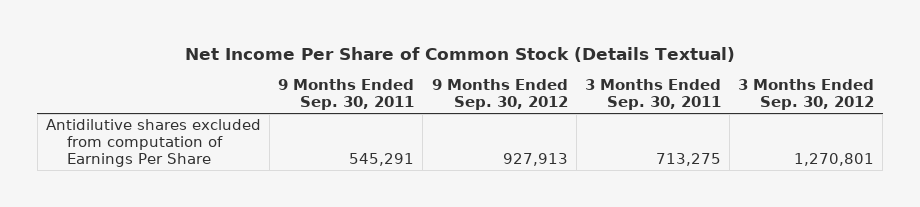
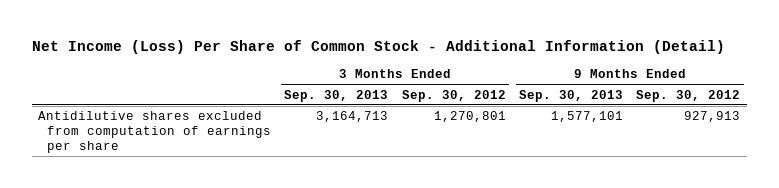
- Net Income Per Share of Common Stock (Details Textual)
+ Net Income (Loss) Per Share of Common Stock - Additional Information (Detail)
- | 9 Months Ended Sep. 30, 2011 | 9 Months Ended Sep. 30, 2012 | 3 Months Ended Sep. 30, 2011 | 3 Months Ended Sep. 30, 2012
+ | 3 Months Ended Sep. 30, 2013 | 3 Months Ended Sep. 30, 2012 | 9 Months Ended Sep. 30, 2013 | 9 Months Ended Sep. 30, 2012
- Antidilutive shares excluded from computation of Earnings Per Share | 545,291 | 927,913 | 713,275 | 1,270,801
+ Antidilutive shares excluded from computation of earnings per share | 3,164,713 | 1,270,801 | 1,577,101 | 927,913

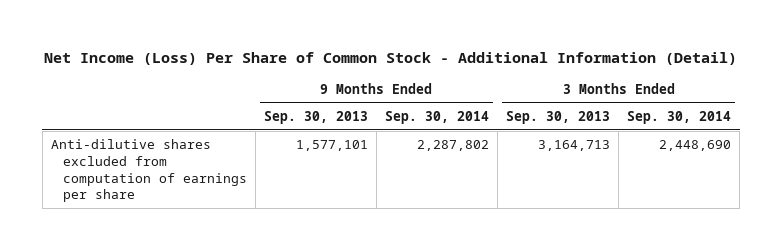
- | 3 Months Ended Sep. 30, 2013 | 3 Months Ended Sep. 30, 2012 | 9 Months Ended Sep. 30, 2013 | 9 Months Ended Sep. 30, 2012
+ | 9 Months Ended Sep. 30, 2013 | 9 Months Ended Sep. 30, 2014 | 3 Months Ended Sep. 30, 2013 | 3 Months Ended Sep. 30, 2014
- Antidilutive shares excluded from computation of earnings per share | 3,164,713 | 1,270,801 | 1,577,101 | 927,913
+ Anti-dilutive shares excluded from computation of earnings per share | 1,577,101 | 2,287,802 | 3,164,713 | 2,448,690

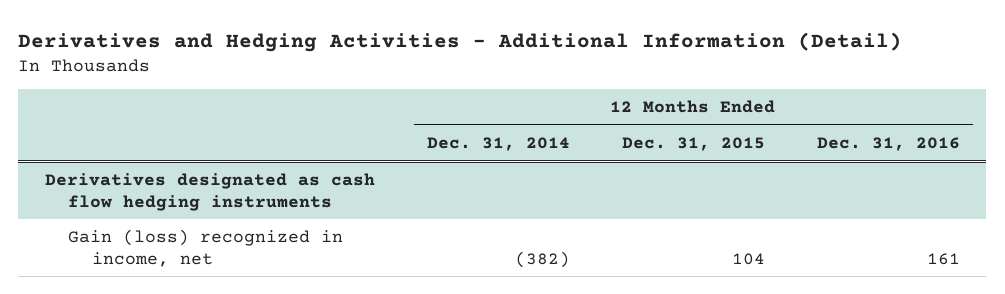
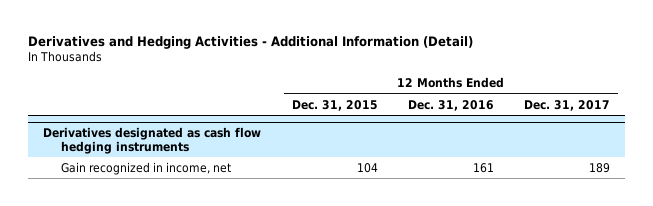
- | 12 Months Ended Dec. 31, 2014 | 12 Months Ended Dec. 31, 2015 | 12 Months Ended Dec. 31, 2016
+ | 12 Months Ended Dec. 31, 2015 | 12 Months Ended Dec. 31, 2016 | 12 Months Ended Dec. 31, 2017
@ Derivatives designated as cash flow hedging instruments
- Gain (loss) recognized in income, net | (382) | 104 | 161
+ Gain recognized in income, net | 104 | 161 | 189

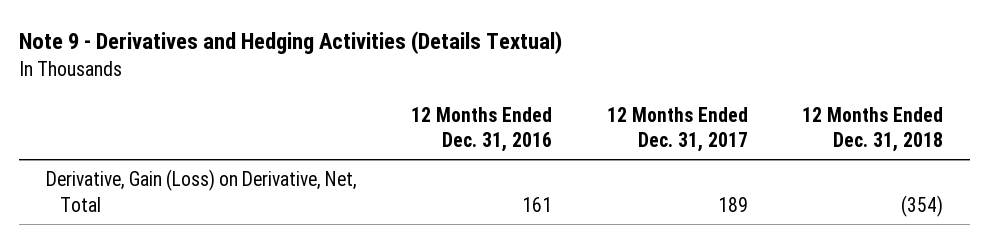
- Derivatives and Hedging Activities - Additional Information (Detail)
+ Note 9 - Derivatives and Hedging Activities (Details Textual)
- | 12 Months Ended Dec. 31, 2015 | 12 Months Ended Dec. 31, 2016 | 12 Months Ended Dec. 31, 2017
+ | 12 Months Ended Dec. 31, 2016 | 12 Months Ended Dec. 31, 2017 | 12 Months Ended Dec. 31, 2018
- Derivatives designated as cash flow hedging instruments
- Gain recognized in income, net | 104 | 161 | 189
+ Derivative, Gain (Loss) on Derivative, Net, Total | 161 | 189 | (354)

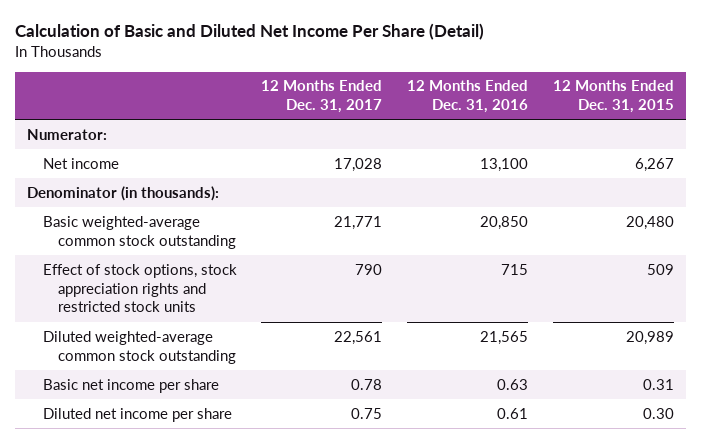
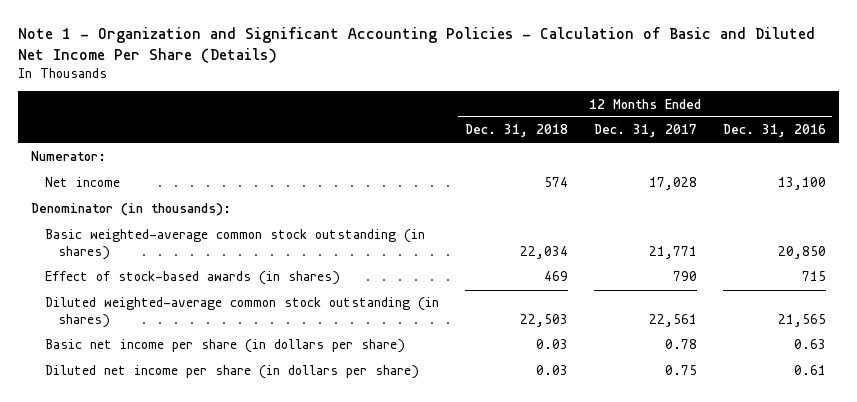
- Calculation of Basic and Diluted Net Income Per Share (Detail)
+ Note 1 - Organization and Significant Accounting Policies - Calculation of Basic and Diluted Net Income Per Share (Details)
- | 12 Months Ended Dec. 31, 2017 | 12 Months Ended Dec. 31, 2016 | 12 Months Ended Dec. 31, 2015
+ | 12 Months Ended Dec. 31, 2018 | 12 Months Ended Dec. 31, 2017 | 12 Months Ended Dec. 31, 2016
- Basic weighted-average common stock outstanding | 21,771 | 20,850 | 20,480
- Effect of stock options, stock appreciation rights and restricted stock units | 790 | 715 | 509
- Diluted weighted-average common stock outstanding | 22,561 | 21,565 | 20,989
- Basic net income per share | 0.78 | 0.63 | 0.31
- Diluted net income per share | 0.75 | 0.61 | 0.30
+ Basic weighted-average common stock outstanding (in shares) | 22,034 | 21,771 | 20,850
+ Effect of stock-based awards (in shares) | 469 | 790 | 715
+ Diluted weighted-average common stock outstanding (in shares) | 22,503 | 22,561 | 21,565
+ Basic net income per share (in dollars per share) | 0.03 | 0.78 | 0.63
+ Diluted net income per share (in dollars per share) | 0.03 | 0.75 | 0.61

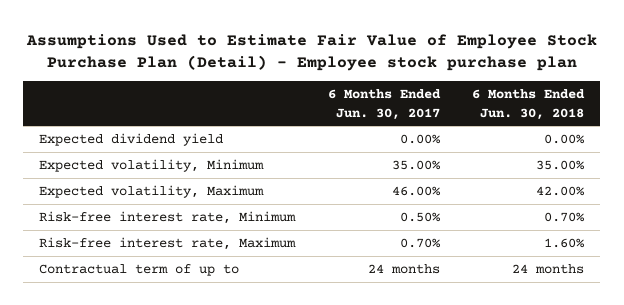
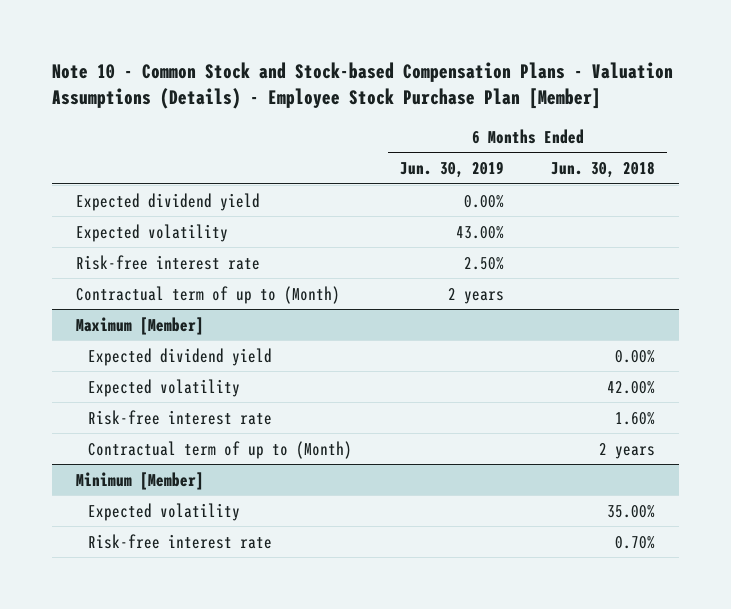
- Assumptions Used to Estimate Fair Value of Employee Stock Purchase Plan (Detail) - Employee stock purchase plan
+ Note 10 - Common Stock and Stock-based Compensation Plans - Valuation Assumptions (Details) - Employee Stock Purchase Plan [Member]
- | 6 Months Ended Jun. 30, 2017 | 6 Months Ended Jun. 30, 2018
+ | 6 Months Ended Jun. 30, 2019 | 6 Months Ended Jun. 30, 2018
+ Expected dividend yield | 0.00% |
+ Expected volatility | 43.00% |
+ Risk-free interest rate | 2.50% |
+ Contractual term of up to (Month) | 2 years |
+ Maximum [Member]
- Expected volatility, Minimum | 35.00% | 35.00%
- Expected volatility, Maximum | 46.00% | 42.00%
- Risk-free interest rate, Minimum | 0.50% | 0.70%
- Risk-free interest rate, Maximum | 0.70% | 1.60%
- Contractual term of up to | 24 months | 24 months
+ Expected volatility | | 42.00%
+ Risk-free interest rate | | 1.60%
+ Contractual term of up to (Month) | | 2 years
+ Minimum [Member]
+ Expected volatility | | 35.00%
+ Risk-free interest rate | | 0.70%

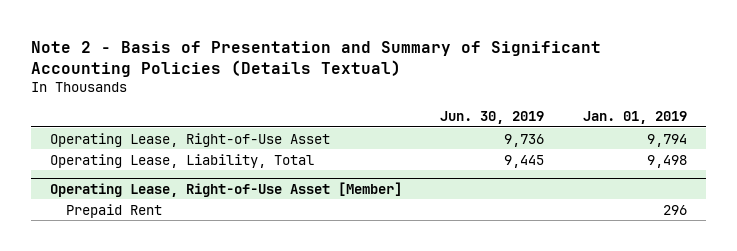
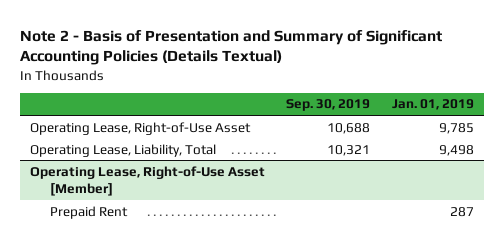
- | Jun. 30, 2019 | Jan. 01, 2019
+ | Sep. 30, 2019 | Jan. 01, 2019
- Operating Lease, Right-of-Use Asset | 9,736 | 9,794
+ Operating Lease, Right-of-Use Asset | 10,688 | 9,785
@ Operating Lease, Right-of-Use Asset [Member]
- Prepaid Rent | | 296
+ Prepaid Rent | | 287

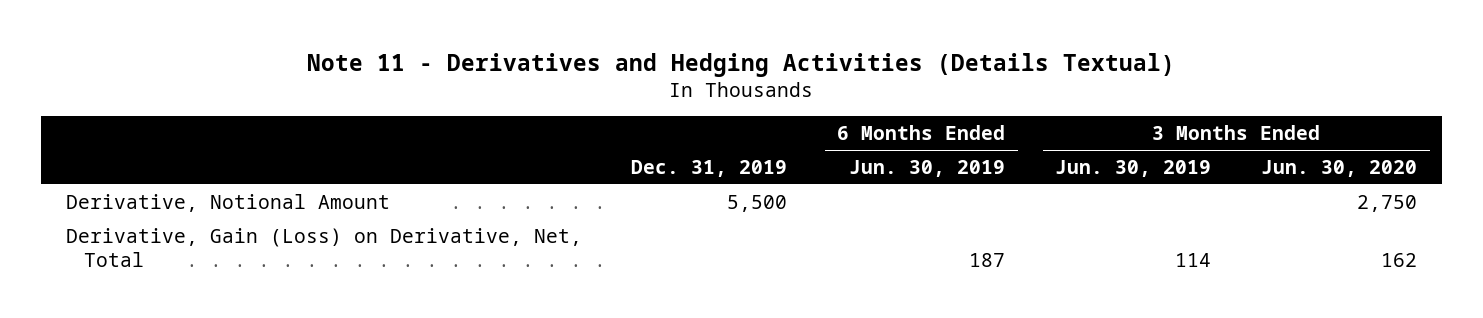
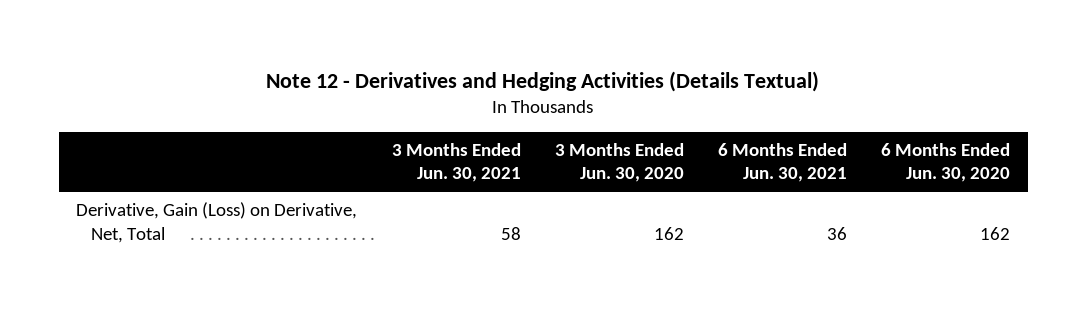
- Note 11 - Derivatives and Hedging Activities (Details Textual)
+ Note 12 - Derivatives and Hedging Activities (Details Textual)
- | Dec. 31, 2019 | 6 Months Ended Jun. 30, 2019 | 3 Months Ended Jun. 30, 2019 | 3 Months Ended Jun. 30, 2020
+ | 3 Months Ended Jun. 30, 2021 | 3 Months Ended Jun. 30, 2020 | 6 Months Ended Jun. 30, 2021 | 6 Months Ended Jun. 30, 2020
- Derivative, Notional Amount | 5,500 | | | 2,750

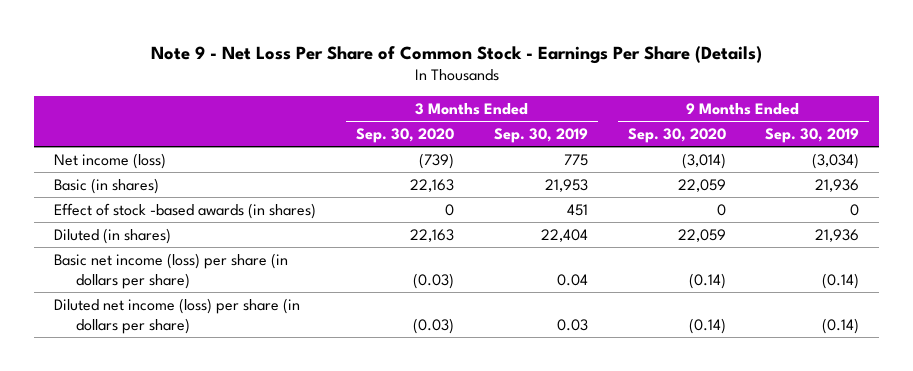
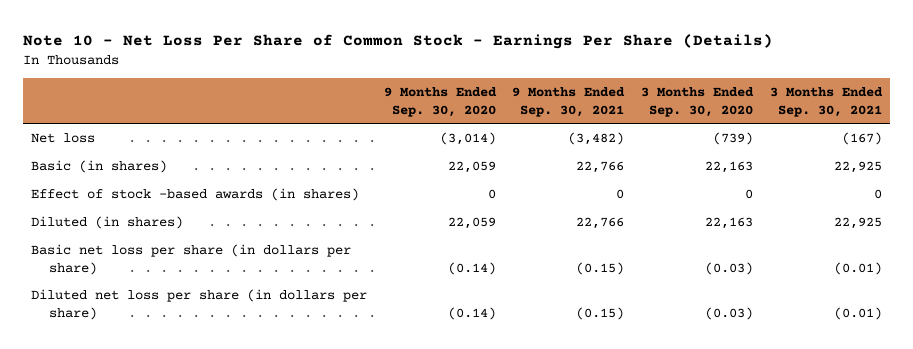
- Note 9 - Net Loss Per Share of Common Stock - Earnings Per Share (Details)
+ Note 10 - Net Loss Per Share of Common Stock - Earnings Per Share (Details)
- | 3 Months Ended Sep. 30, 2020 | 3 Months Ended Sep. 30, 2019 | 9 Months Ended Sep. 30, 2020 | 9 Months Ended Sep. 30, 2019
+ | 9 Months Ended Sep. 30, 2020 | 9 Months Ended Sep. 30, 2021 | 3 Months Ended Sep. 30, 2020 | 3 Months Ended Sep. 30, 2021
- Net income (loss) | (739) | 775 | (3,014) | (3,034)
+ Net loss | (3,014) | (3,482) | (739) | (167)
- Basic net income (loss) per share (in dollars per share) | (0.03) | 0.04 | (0.14) | (0.14)
- Diluted net income (loss) per share (in dollars per share) | (0.03) | 0.03 | (0.14) | (0.14)
+ Basic net loss per share (in dollars per share) | (0.14) | (0.15) | (0.03) | (0.01)
+ Diluted net loss per share (in dollars per share) | (0.14) | (0.15) | (0.03) | (0.01)

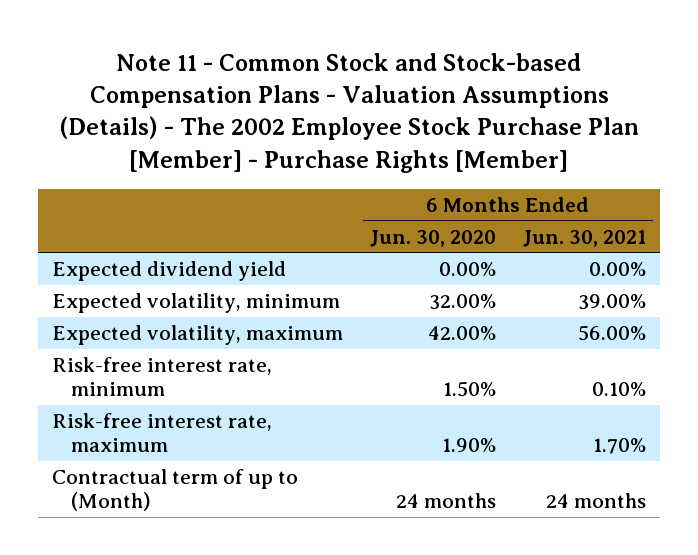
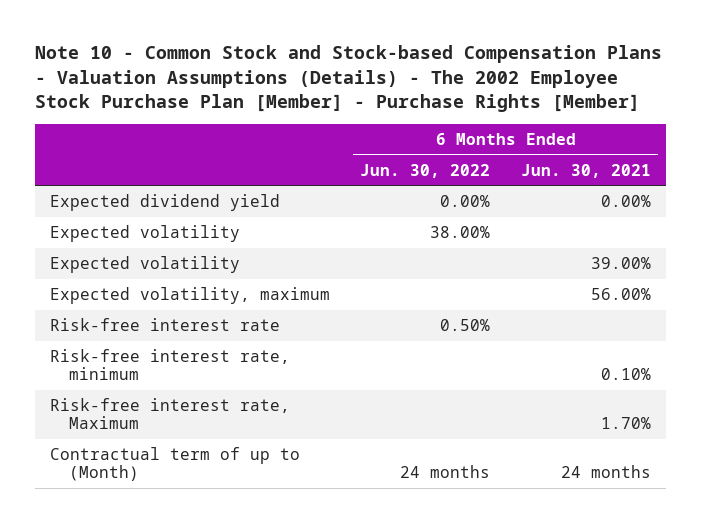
- Note 11 - Common Stock and Stock-based Compensation Plans - Valuation Assumptions (Details) - The 2002 Employee Stock Purchase Plan [Member] - Purchase Rights [Member]
+ Note 10 - Common Stock and Stock-based Compensation Plans - Valuation Assumptions (Details) - The 2002 Employee Stock Purchase Plan [Member] - Purchase Rights [Member]
- | 6 Months Ended Jun. 30, 2020 | 6 Months Ended Jun. 30, 2021
+ | 6 Months Ended Jun. 30, 2022 | 6 Months Ended Jun. 30, 2021
- Expected volatility, minimum | 32.00% | 39.00%
+ Expected volatility | 38.00% |
+ Expected volatility | | 39.00%
+ Risk-free interest rate | 0.50% |
- Risk-free interest rate, maximum | 1.90% | 1.70%
+ Risk-free interest rate, Maximum | | 1.70%

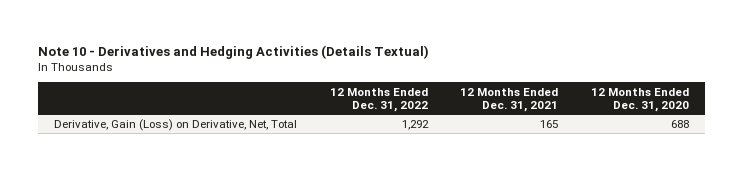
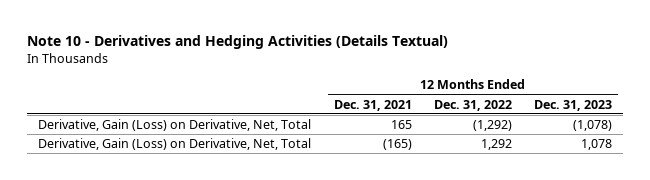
- | 12 Months Ended Dec. 31, 2022 | 12 Months Ended Dec. 31, 2021 | 12 Months Ended Dec. 31, 2020
+ | 12 Months Ended Dec. 31, 2021 | 12 Months Ended Dec. 31, 2022 | 12 Months Ended Dec. 31, 2023
- Derivative, Gain (Loss) on Derivative, Net, Total | 1,292 | 165 | 688
+ Derivative, Gain (Loss) on Derivative, Net, Total | 165 | (1,292) | (1,078)
+ Derivative, Gain (Loss) on Derivative, Net, Total | (165) | 1,292 | 1,078

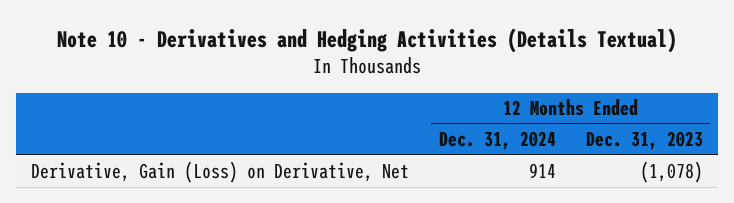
- | 12 Months Ended Dec. 31, 2021 | 12 Months Ended Dec. 31, 2022 | 12 Months Ended Dec. 31, 2023
+ | 12 Months Ended Dec. 31, 2024 | 12 Months Ended Dec. 31, 2023
- Derivative, Gain (Loss) on Derivative, Net, Total | 165 | (1,292) | (1,078)
- Derivative, Gain (Loss) on Derivative, Net, Total | (165) | 1,292 | 1,078
+ Derivative, Gain (Loss) on Derivative, Net | 914 | (1,078)

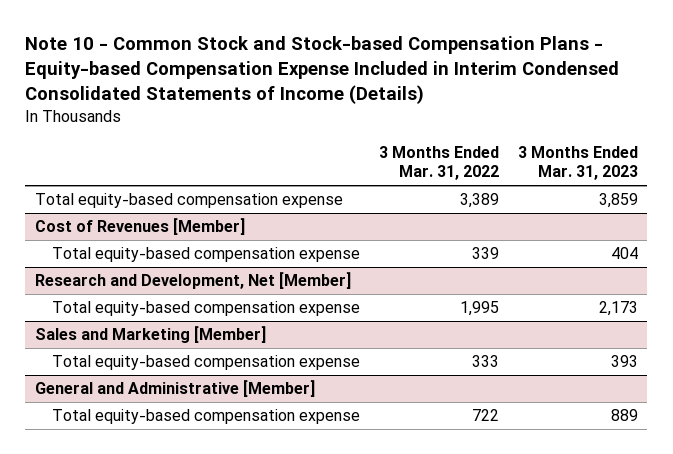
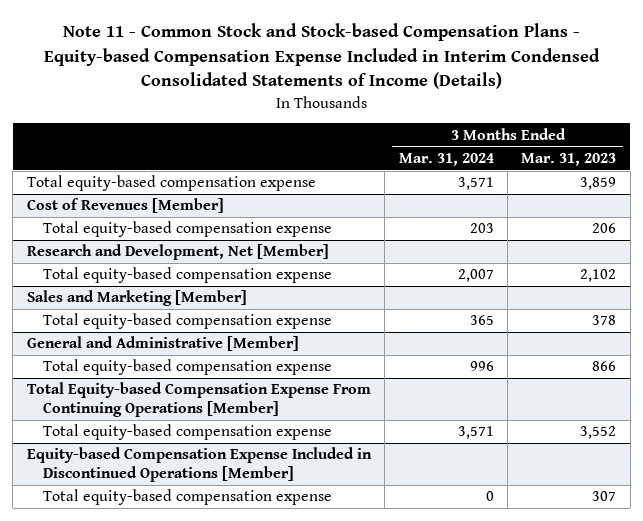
- Note 10 - Common Stock and Stock-based Compensation Plans - Equity-based Compensation Expense Included in Interim Condensed Consolidated Statements of Income (Details)
+ Note 11 - Common Stock and Stock-based Compensation Plans - Equity-based Compensation Expense Included in Interim Condensed Consolidated Statements of Income (Details)
- | 3 Months Ended Mar. 31, 2022 | 3 Months Ended Mar. 31, 2023
+ | 3 Months Ended Mar. 31, 2024 | 3 Months Ended Mar. 31, 2023
@ Cost of Revenues [Member]
- Total equity-based compensation expense | 339 | 404
+ Total equity-based compensation expense | 203 | 206
@ Research and Development, Net [Member]
- Total equity-based compensation expense | 1,995 | 2,173
+ Total equity-based compensation expense | 2,007 | 2,102
@ Sales and Marketing [Member]
- Total equity-based compensation expense | 333 | 393
+ Total equity-based compensation expense | 365 | 378
@ General and Administrative [Member]
- Total equity-based compensation expense | 722 | 889
+ Total equity-based compensation expense | 996 | 866
+ Total Equity-based Compensation Expense From Continuing Operations [Member]
+ Total equity-based compensation expense | 3,571 | 3,552
+ Equity-based Compensation Expense Included in Discontinued Operations [Member]
+ Total equity-based compensation expense | 0 | 307

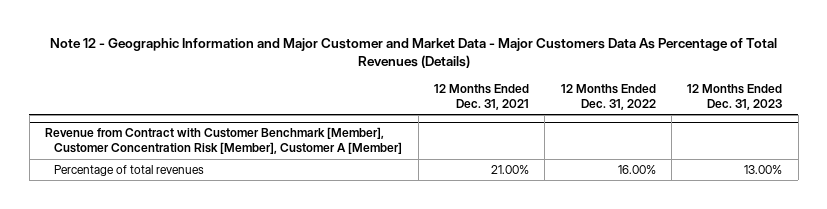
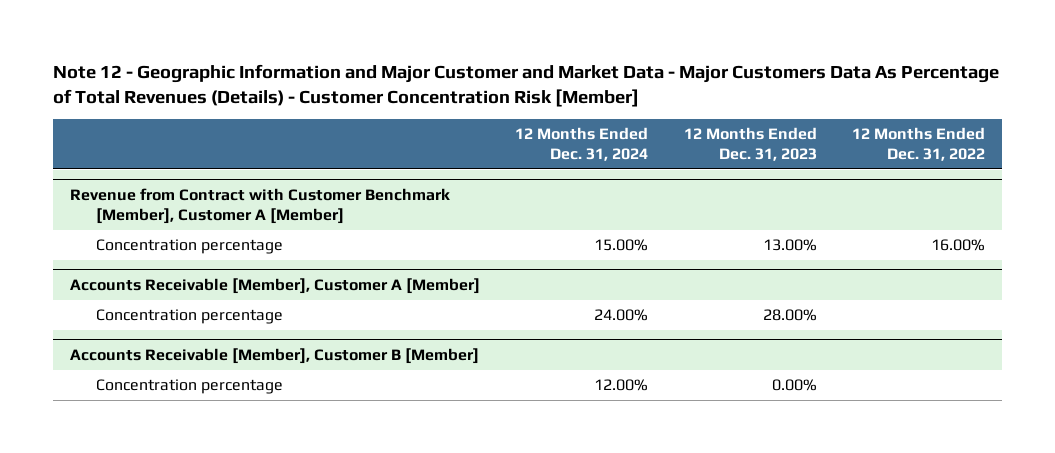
- Note 12 - Geographic Information and Major Customer and Market Data - Major Customers Data As Percentage of Total Revenues (Details)
+ Note 12 - Geographic Information and Major Customer and Market Data - Major Customers Data As Percentage of Total Revenues (Details) - Customer Concentration Risk [Member]
- | 12 Months Ended Dec. 31, 2021 | 12 Months Ended Dec. 31, 2022 | 12 Months Ended Dec. 31, 2023
+ | 12 Months Ended Dec. 31, 2024 | 12 Months Ended Dec. 31, 2023 | 12 Months Ended Dec. 31, 2022
- Revenue from Contract with Customer Benchmark [Member], Customer Concentration Risk [Member], Customer A [Member]
- Percentage of total revenues | 21.00% | 16.00% | 13.00%
+ Revenue from Contract with Customer Benchmark [Member], Customer A [Member]
+ Concentration percentage | 15.00% | 13.00% | 16.00%
+ Accounts Receivable [Member], Customer A [Member]
+ Concentration percentage | 24.00% | 28.00% |
+ Accounts Receivable [Member], Customer B [Member]
+ Concentration percentage | 12.00% | 0.00% |

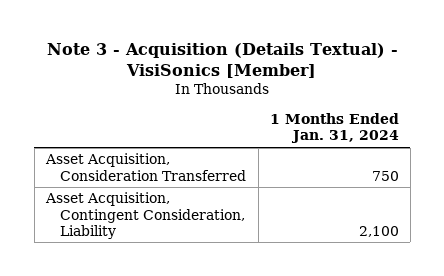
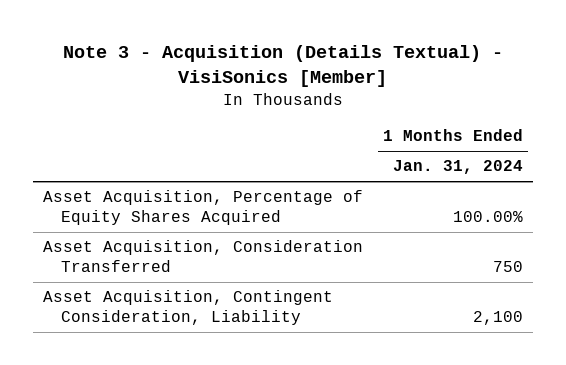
+ Asset Acquisition, Percentage of Equity Shares Acquired | 100.00%

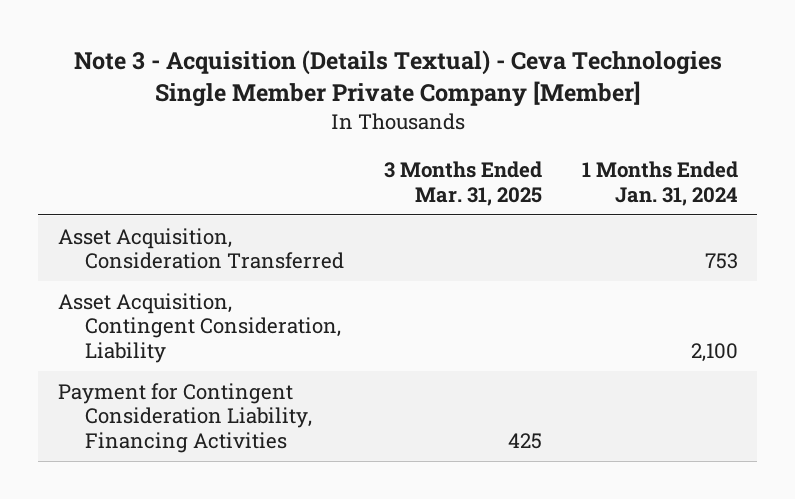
- Note 3 - Acquisition (Details Textual) - VisiSonics [Member]
+ Note 3 - Acquisition (Details Textual) - Ceva Technologies Single Member Private Company [Member]
- | 1 Months Ended Jan. 31, 2024
+ | 3 Months Ended Mar. 31, 2025 | 1 Months Ended Jan. 31, 2024
- Asset Acquisition, Percentage of Equity Shares Acquired | 100.00%
- Asset Acquisition, Consideration Transferred | 750
+ Asset Acquisition, Consideration Transferred | | 753
+ Payment for Contingent Consideration Liability, Financing Activities | 425 |

